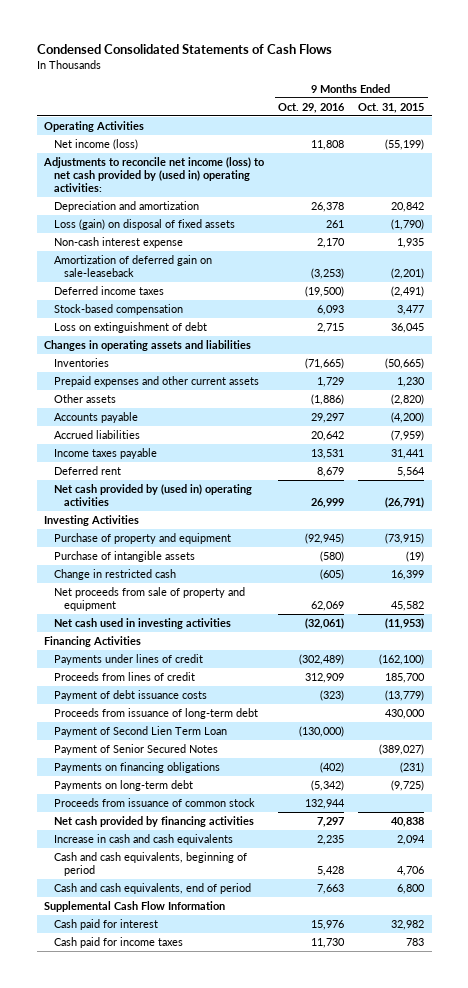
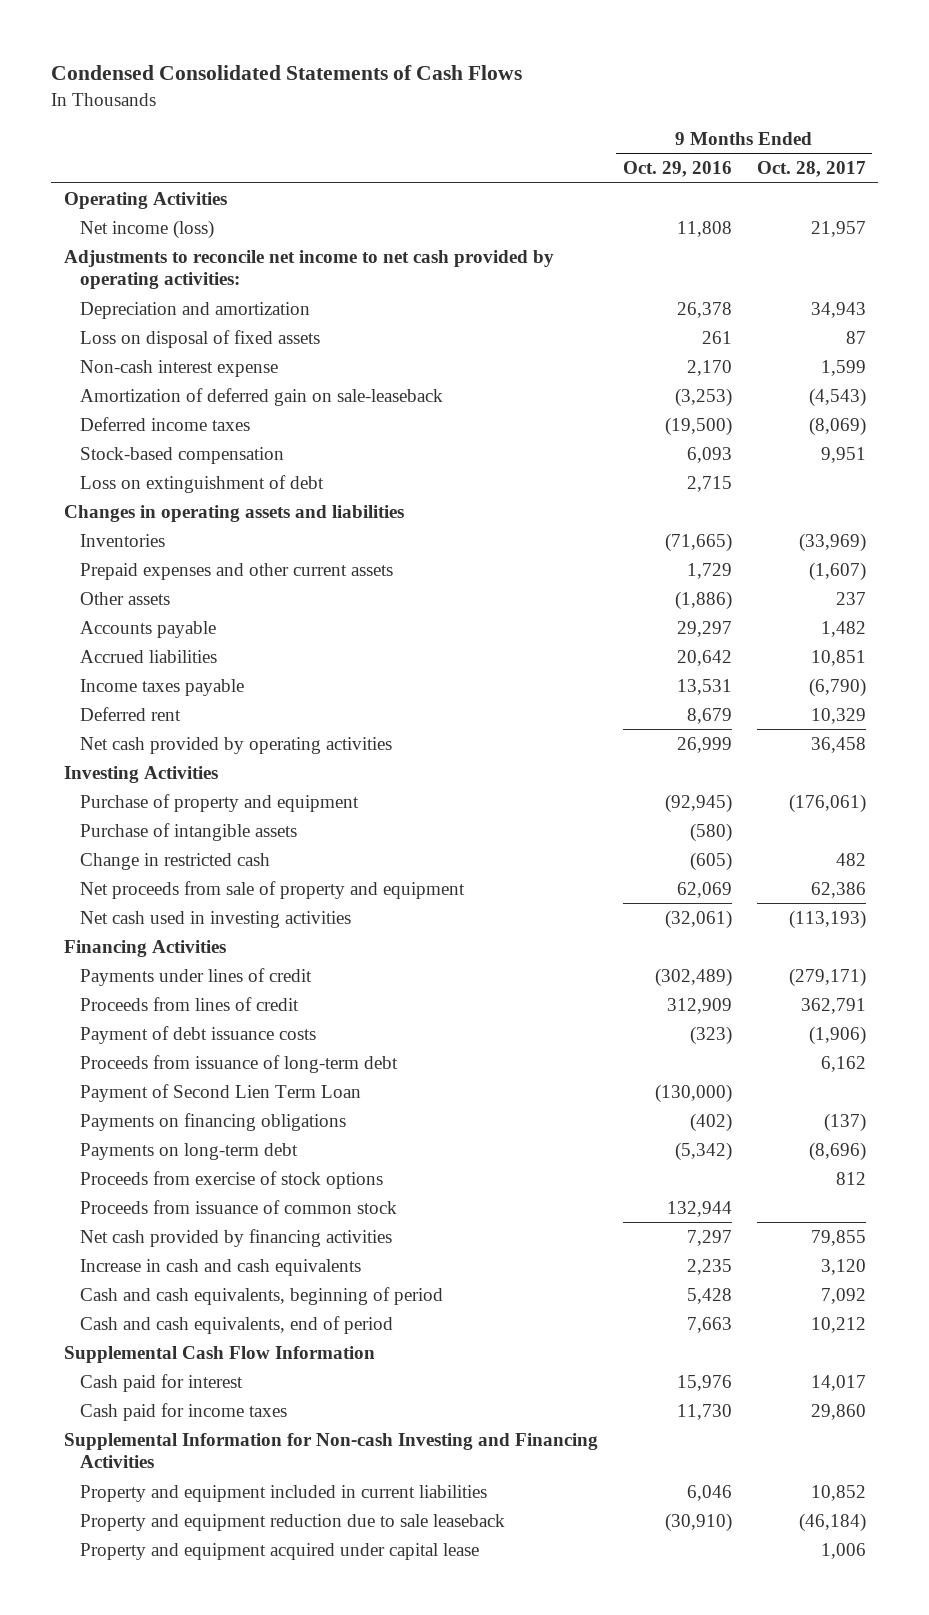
- | 9 Months Ended Oct. 29, 2016 | 9 Months Ended Oct. 31, 2015
+ | 9 Months Ended Oct. 29, 2016 | 9 Months Ended Oct. 28, 2017
- Adjustments to reconcile net income (loss) to net cash provided by (used in) operating activities:
+ Adjustments to reconcile net income to net cash provided by operating activities:
- Loss (gain) on disposal of fixed assets | 261 | (1,790)
+ Loss on disposal of fixed assets | 261 | 87
- Net cash provided by (used in) operating activities | 26,999 | (26,791)
+ Net cash provided by operating activities | 26,999 | 36,458
- Payment of Senior Secured Notes | | (389,027)
+ Proceeds from exercise of stock options | | 812
+ Supplemental Information for Non-cash Investing and Financing Activities
+ Property and equipment included in current liabilities | 6,046 | 10,852
+ Property and equipment reduction due to sale leaseback | (30,910) | (46,184)
+ Property and equipment acquired under capital lease | | 1,006

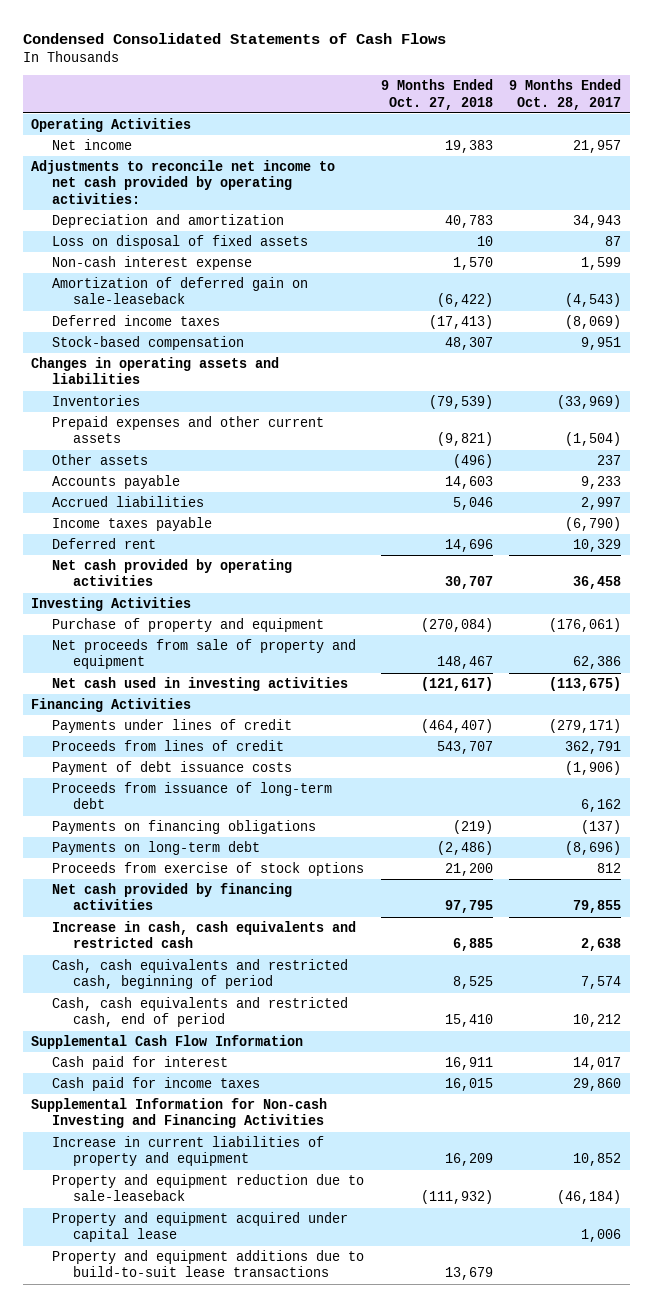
- | 9 Months Ended Oct. 29, 2016 | 9 Months Ended Oct. 28, 2017
+ | 9 Months Ended Oct. 27, 2018 | 9 Months Ended Oct. 28, 2017
- Net income (loss) | 11,808 | 21,957
+ Net income | 19,383 | 21,957
- Loss on extinguishment of debt | 2,715 |
- Prepaid expenses and other current assets | 1,729 | (1,607)
+ Prepaid expenses and other current assets | (9,821) | (1,504)
- Accounts payable | 29,297 | 1,482
- Accrued liabilities | 20,642 | 10,851
+ Accounts payable | 14,603 | 9,233
+ Accrued liabilities | 5,046 | 2,997
- Purchase of intangible assets | (580) |
- Change in restricted cash | (605) | 482
- Net cash used in investing activities | (32,061) | (113,193)
+ Net cash used in investing activities | (121,617) | (113,675)
- Payment of Second Lien Term Loan | (130,000) |
- Proceeds from issuance of common stock | 132,944 |
- Increase in cash and cash equivalents | 2,235 | 3,120
- Cash and cash equivalents, beginning of period | 5,428 | 7,092
- Cash and cash equivalents, end of period | 7,663 | 10,212
+ Increase in cash, cash equivalents and restricted cash | 6,885 | 2,638
+ Cash, cash equivalents and restricted cash, beginning of period | 8,525 | 7,574
+ Cash, cash equivalents and restricted cash, end of period | 15,410 | 10,212
- Property and equipment included in current liabilities | 6,046 | 10,852
- Property and equipment reduction due to sale leaseback | (30,910) | (46,184)
+ Increase in current liabilities of property and equipment | 16,209 | 10,852
+ Property and equipment reduction due to sale-leaseback | (111,932) | (46,184)
+ Property and equipment additions due to build-to-suit lease transactions | 13,679 |

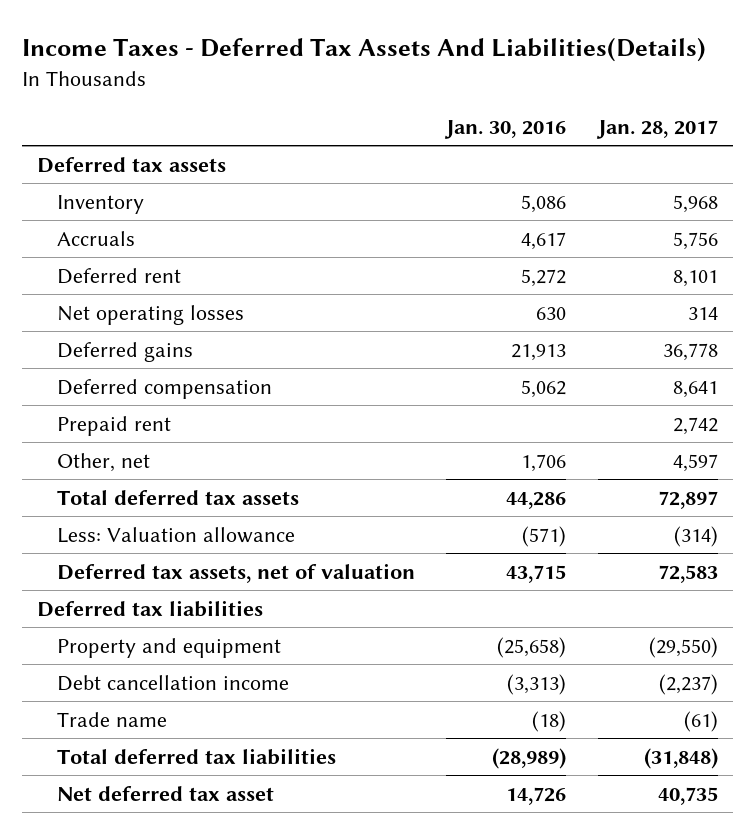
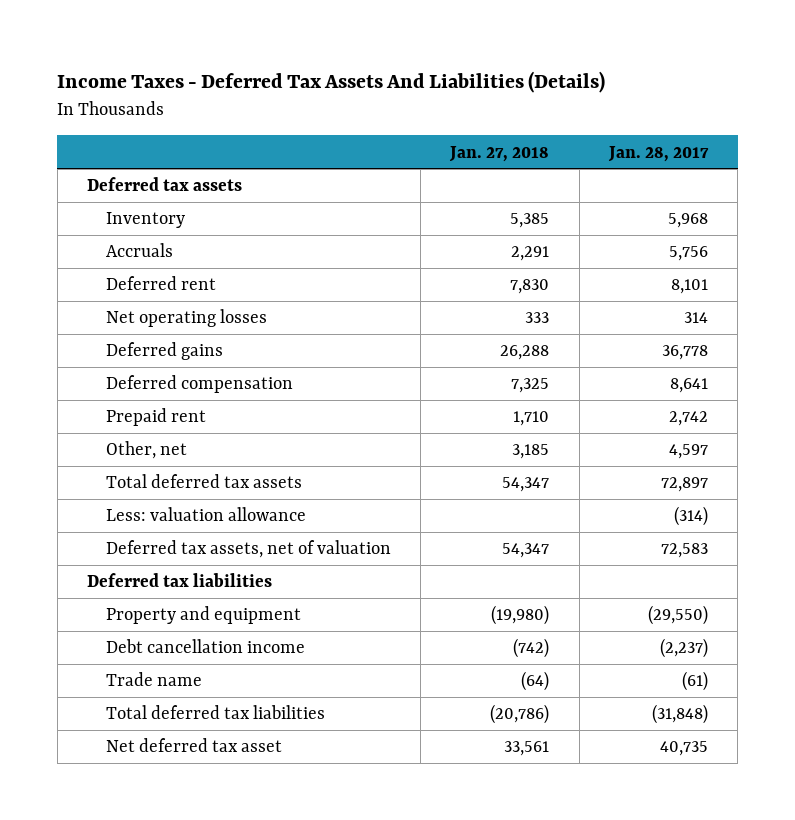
- Income Taxes - Deferred Tax Assets And Liabilities(Details)
+ Income Taxes - Deferred Tax Assets And Liabilities (Details)
- | Jan. 30, 2016 | Jan. 28, 2017
+ | Jan. 27, 2018 | Jan. 28, 2017
- Less: Valuation allowance | (571) | (314)
+ Less: valuation allowance | | (314)

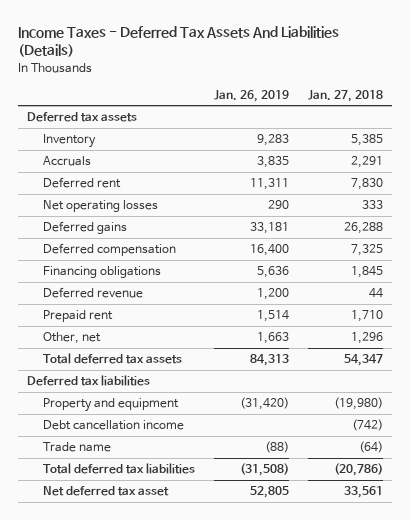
- | Jan. 27, 2018 | Jan. 28, 2017
+ | Jan. 26, 2019 | Jan. 27, 2018
+ Financing obligations | 5,636 | 1,845
+ Deferred revenue | 1,200 | 44
- Other, net | 3,185 | 4,597
+ Other, net | 1,663 | 1,296
- Less: valuation allowance | | (314)
- Deferred tax assets, net of valuation | 54,347 | 72,583

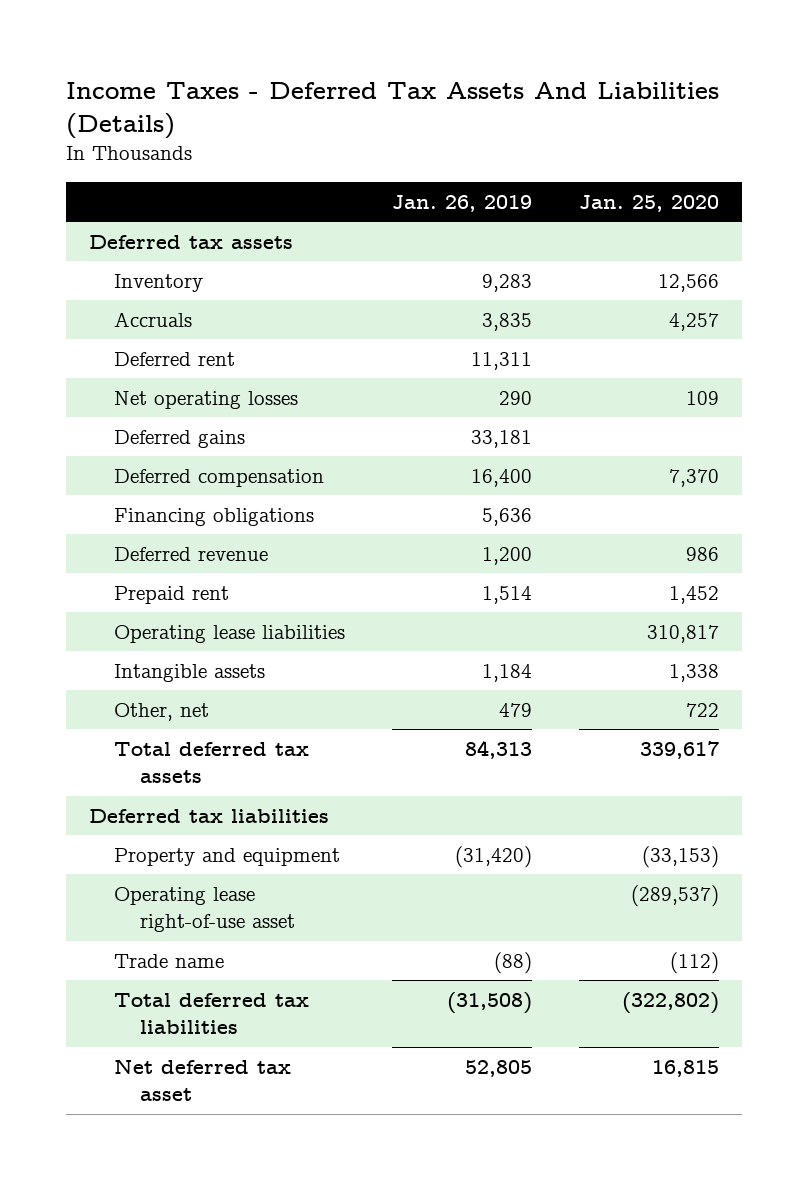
- | Jan. 26, 2019 | Jan. 27, 2018
+ | Jan. 26, 2019 | Jan. 25, 2020
- Other, net | 1,663 | 1,296
+ Operating lease liabilities | | 310,817
+ Intangible assets | 1,184 | 1,338
+ Other, net | 479 | 722
- Debt cancellation income | | (742)
+ Operating lease right-of-use asset | | (289,537)

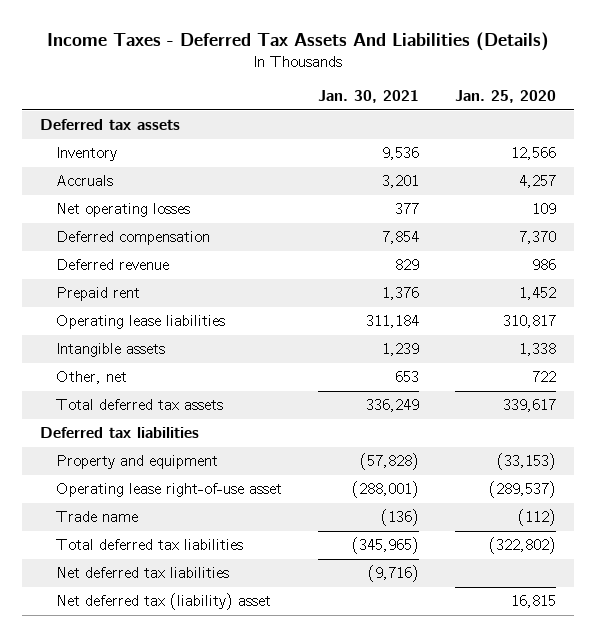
- | Jan. 26, 2019 | Jan. 25, 2020
+ | Jan. 30, 2021 | Jan. 25, 2020
- Deferred rent | 11,311 |
- Deferred gains | 33,181 |
- Financing obligations | 5,636 |
- Net deferred tax asset | 52,805 | 16,815
+ Net deferred tax liabilities | (9,716) |
+ Net deferred tax (liability) asset | | 16,815

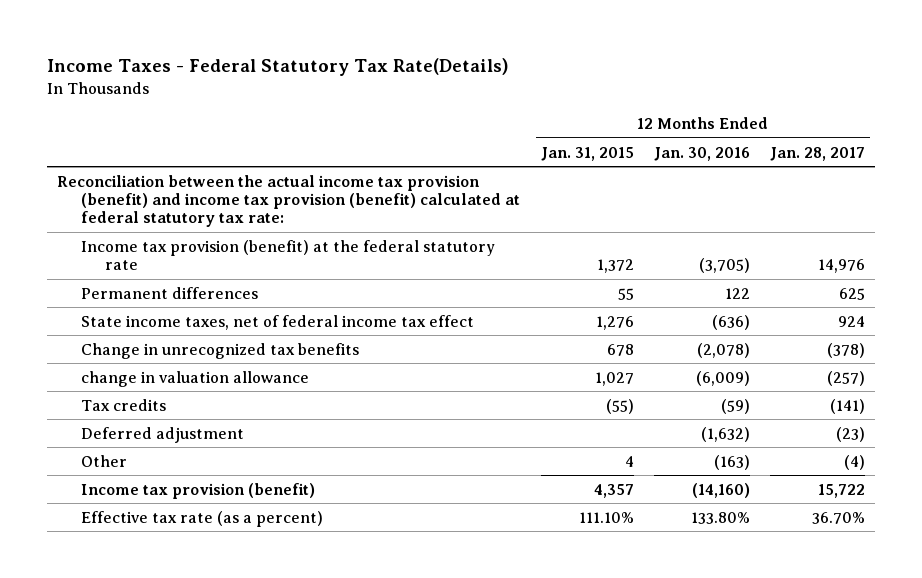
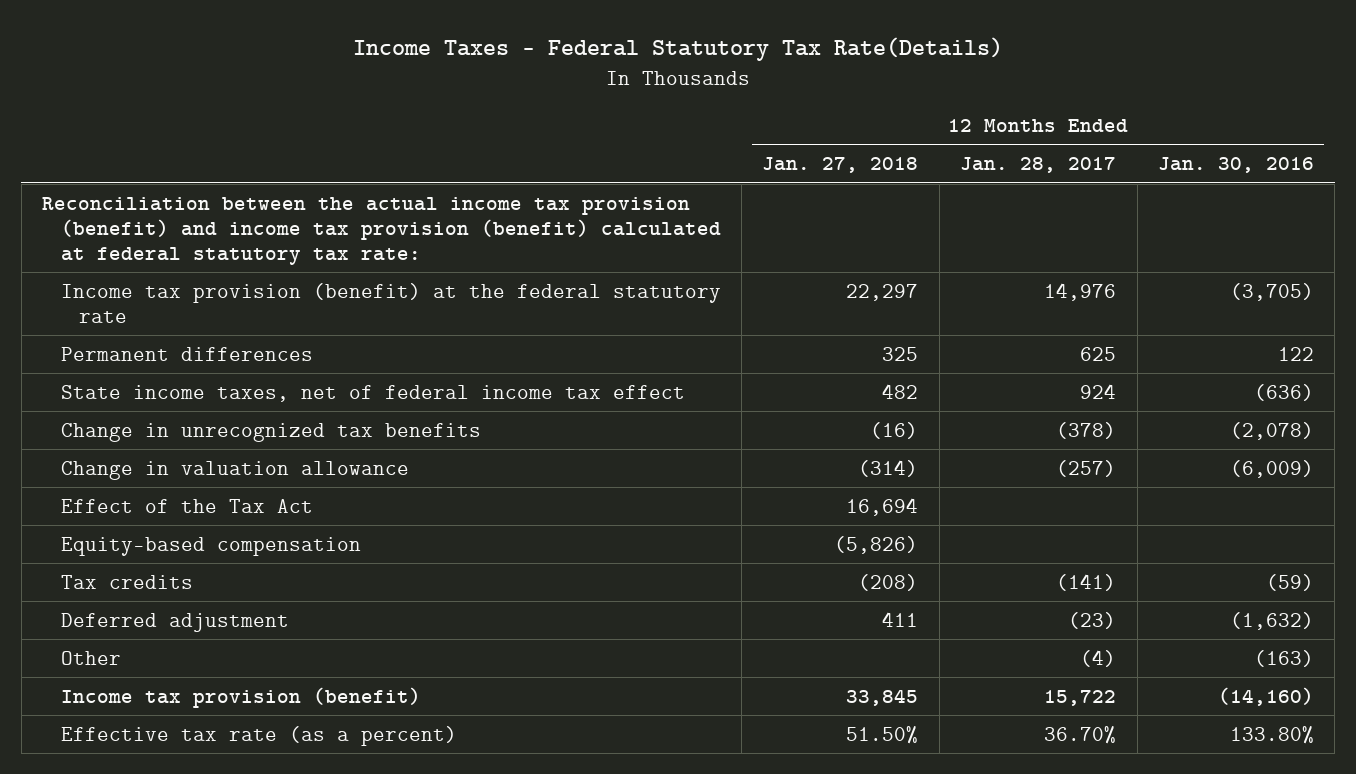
- | 12 Months Ended Jan. 31, 2015 | 12 Months Ended Jan. 30, 2016 | 12 Months Ended Jan. 28, 2017
+ | 12 Months Ended Jan. 27, 2018 | 12 Months Ended Jan. 28, 2017 | 12 Months Ended Jan. 30, 2016
- change in valuation allowance | 1,027 | (6,009) | (257)
+ Change in valuation allowance | (314) | (257) | (6,009)
+ Effect of the Tax Act | 16,694 | |
+ Equity-based compensation | (5,826) | |

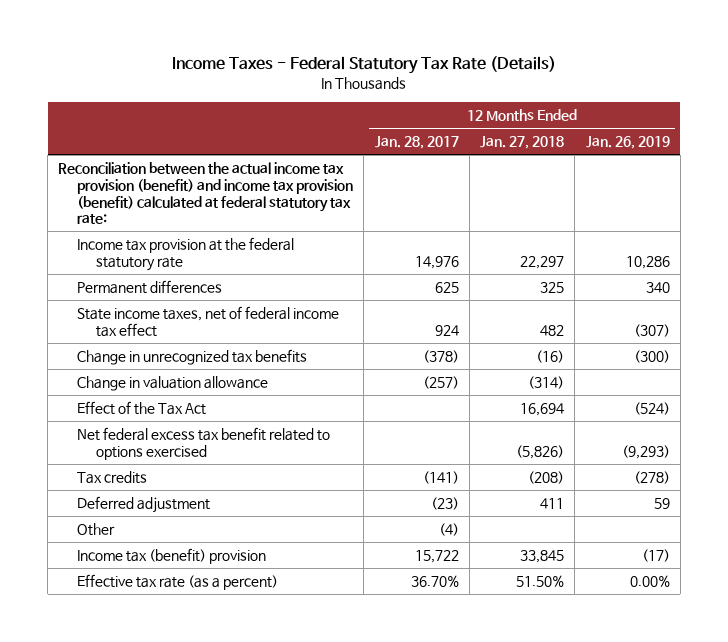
- Income Taxes - Federal Statutory Tax Rate(Details)
+ Income Taxes - Federal Statutory Tax Rate (Details)
- | 12 Months Ended Jan. 27, 2018 | 12 Months Ended Jan. 28, 2017 | 12 Months Ended Jan. 30, 2016
+ | 12 Months Ended Jan. 28, 2017 | 12 Months Ended Jan. 27, 2018 | 12 Months Ended Jan. 26, 2019
- Income tax provision (benefit) at the federal statutory rate | 22,297 | 14,976 | (3,705)
+ Income tax provision at the federal statutory rate | 14,976 | 22,297 | 10,286
- Equity-based compensation | (5,826) | |
+ Net federal excess tax benefit related to options exercised | | (5,826) | (9,293)
- Income tax provision (benefit) | 33,845 | 15,722 | (14,160)
+ Income tax (benefit) provision | 15,722 | 33,845 | (17)

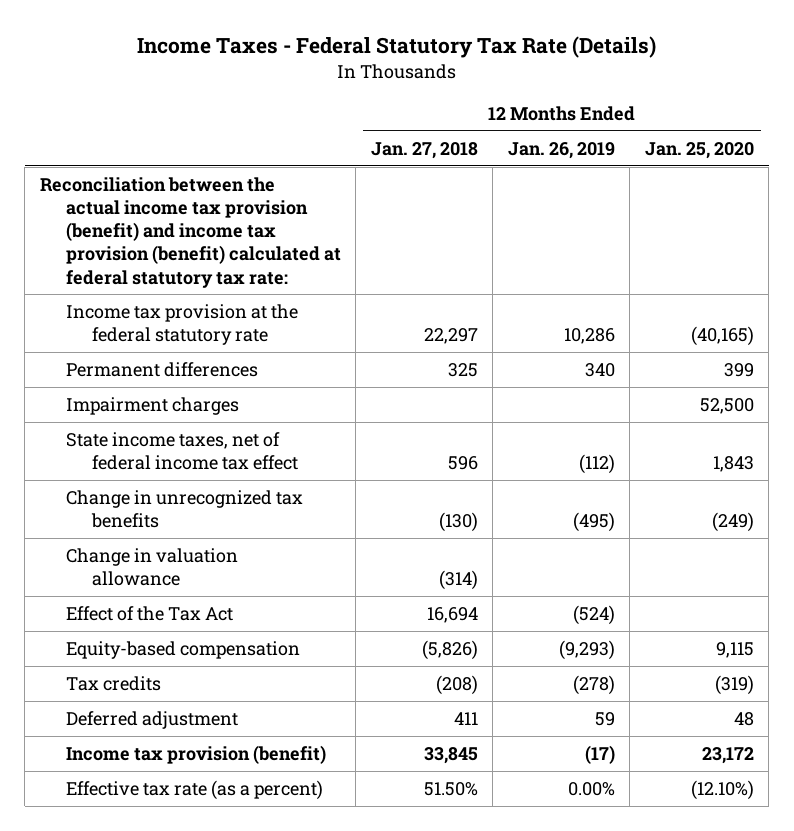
- | 12 Months Ended Jan. 28, 2017 | 12 Months Ended Jan. 27, 2018 | 12 Months Ended Jan. 26, 2019
+ | 12 Months Ended Jan. 27, 2018 | 12 Months Ended Jan. 26, 2019 | 12 Months Ended Jan. 25, 2020
- State income taxes, net of federal income tax effect | 924 | 482 | (307)
- Change in unrecognized tax benefits | (378) | (16) | (300)
+ Impairment charges | | | 52,500
+ State income taxes, net of federal income tax effect | 596 | (112) | 1,843
+ Change in unrecognized tax benefits | (130) | (495) | (249)
- Net federal excess tax benefit related to options exercised | | (5,826) | (9,293)
+ Equity-based compensation | (5,826) | (9,293) | 9,115
- Other | (4) | |
- Income tax (benefit) provision | 15,722 | 33,845 | (17)
+ Income tax provision (benefit) | 33,845 | (17) | 23,172

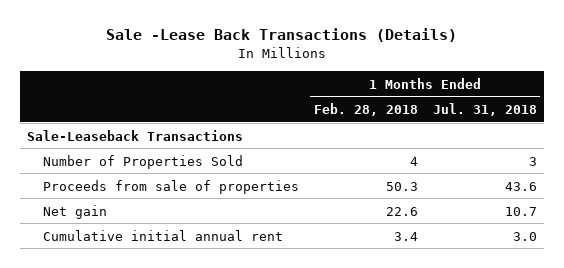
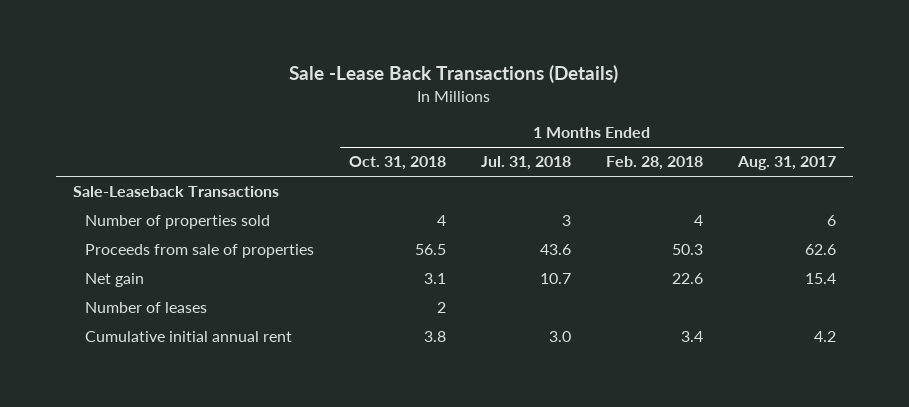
- | 1 Months Ended Feb. 28, 2018 | 1 Months Ended Jul. 31, 2018
+ | 1 Months Ended Oct. 31, 2018 | 1 Months Ended Jul. 31, 2018 | 1 Months Ended Feb. 28, 2018 | 1 Months Ended Aug. 31, 2017
- Number of Properties Sold | 4 | 3
+ Number of properties sold | 4 | 3 | 4 | 6
+ Number of leases | 2 | | |

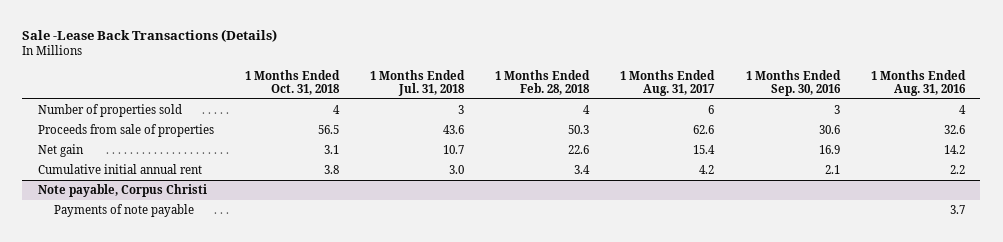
- | 1 Months Ended Oct. 31, 2018 | 1 Months Ended Jul. 31, 2018 | 1 Months Ended Feb. 28, 2018 | 1 Months Ended Aug. 31, 2017
+ | 1 Months Ended Oct. 31, 2018 | 1 Months Ended Jul. 31, 2018 | 1 Months Ended Feb. 28, 2018 | 1 Months Ended Aug. 31, 2017 | 1 Months Ended Sep. 30, 2016 | 1 Months Ended Aug. 31, 2016
- Sale-Leaseback Transactions
- Number of leases | 2 | | |
+ Note payable, Corpus Christi
+ Payments of note payable | | | | | | 3.7

